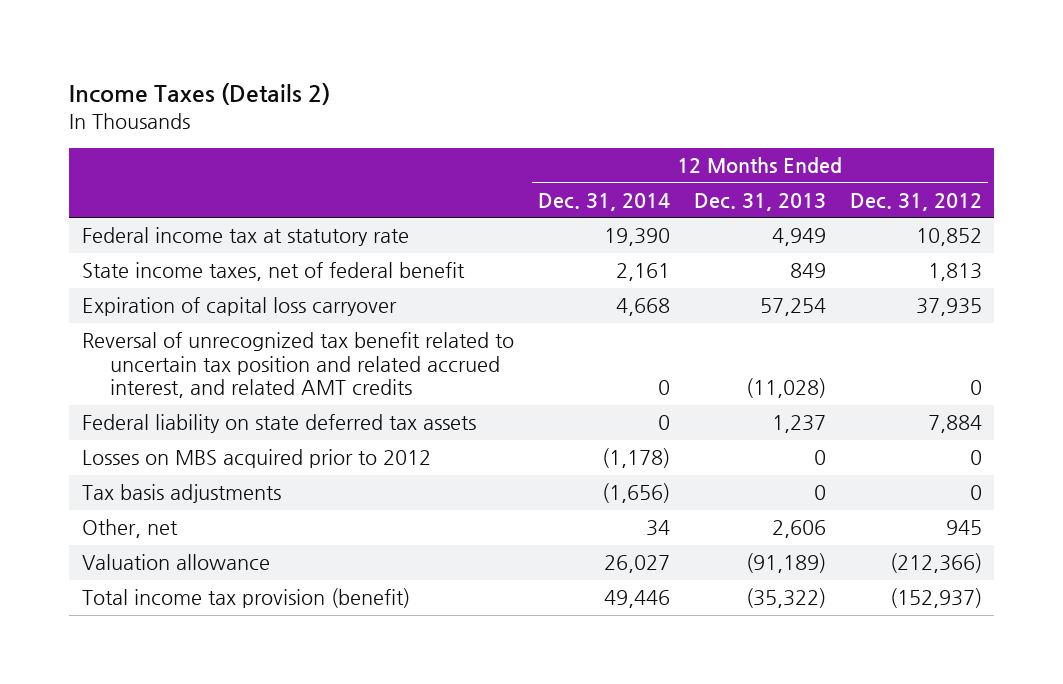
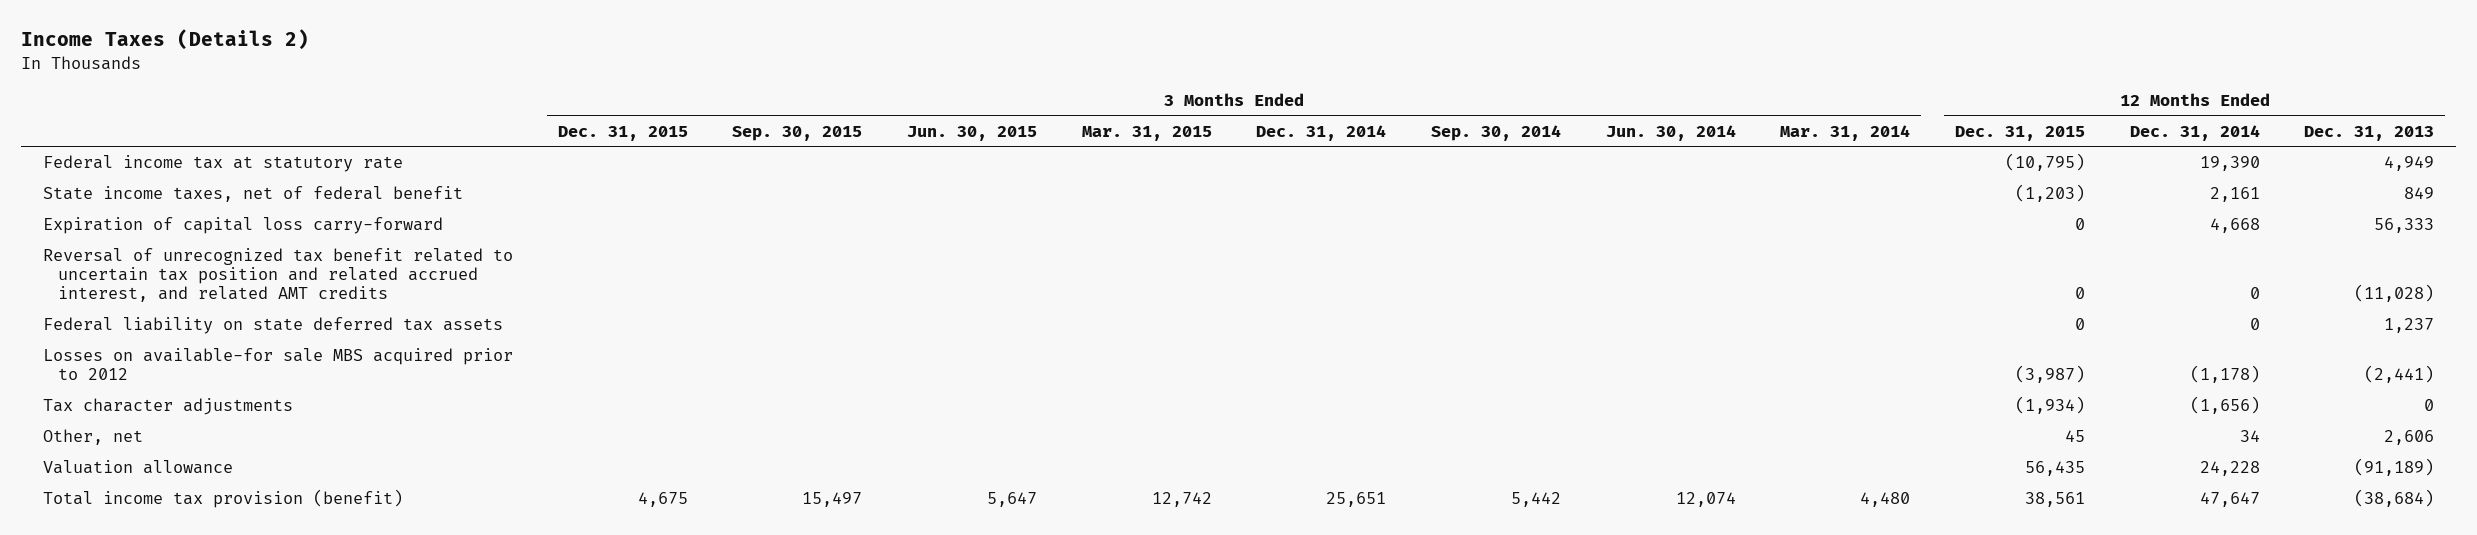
- | 12 Months Ended Dec. 31, 2014 | 12 Months Ended Dec. 31, 2013 | 12 Months Ended Dec. 31, 2012
+ | 3 Months Ended Dec. 31, 2015 | 3 Months Ended Sep. 30, 2015 | 3 Months Ended Jun. 30, 2015 | 3 Months Ended Mar. 31, 2015 | 3 Months Ended Dec. 31, 2014 | 3 Months Ended Sep. 30, 2014 | 3 Months Ended Jun. 30, 2014 | 3 Months Ended Mar. 31, 2014 | 12 Months Ended Dec. 31, 2015 | 12 Months Ended Dec. 31, 2014 | 12 Months Ended Dec. 31, 2013
- Expiration of capital loss carryover | 4,668 | 57,254 | 37,935
+ Expiration of capital loss carry-forward | | | | | | | | | 0 | 4,668 | 56,333
- Losses on MBS acquired prior to 2012 | (1,178) | 0 | 0
- Tax basis adjustments | (1,656) | 0 | 0
+ Losses on available-for sale MBS acquired prior to 2012 | | | | | | | | | (3,987) | (1,178) | (2,441)
+ Tax character adjustments | | | | | | | | | (1,934) | (1,656) | 0
- Valuation allowance | 26,027 | (91,189) | (212,366)
- Total income tax provision (benefit) | 49,446 | (35,322) | (152,937)
+ Valuation allowance | | | | | | | | | 56,435 | 24,228 | (91,189)
+ Total income tax provision (benefit) | 4,675 | 15,497 | 5,647 | 12,742 | 25,651 | 5,442 | 12,074 | 4,480 | 38,561 | 47,647 | (38,684)

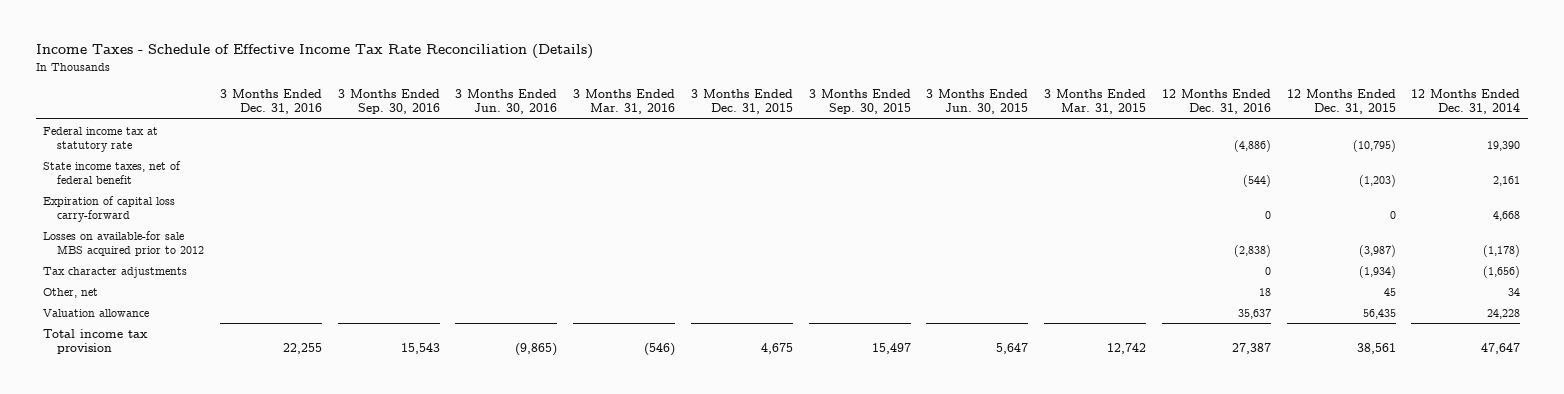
- Income Taxes (Details 2)
+ Income Taxes - Schedule of Effective Income Tax Rate Reconciliation (Details)
- | 3 Months Ended Dec. 31, 2015 | 3 Months Ended Sep. 30, 2015 | 3 Months Ended Jun. 30, 2015 | 3 Months Ended Mar. 31, 2015 | 3 Months Ended Dec. 31, 2014 | 3 Months Ended Sep. 30, 2014 | 3 Months Ended Jun. 30, 2014 | 3 Months Ended Mar. 31, 2014 | 12 Months Ended Dec. 31, 2015 | 12 Months Ended Dec. 31, 2014 | 12 Months Ended Dec. 31, 2013
+ | 3 Months Ended Dec. 31, 2016 | 3 Months Ended Sep. 30, 2016 | 3 Months Ended Jun. 30, 2016 | 3 Months Ended Mar. 31, 2016 | 3 Months Ended Dec. 31, 2015 | 3 Months Ended Sep. 30, 2015 | 3 Months Ended Jun. 30, 2015 | 3 Months Ended Mar. 31, 2015 | 12 Months Ended Dec. 31, 2016 | 12 Months Ended Dec. 31, 2015 | 12 Months Ended Dec. 31, 2014
- Reversal of unrecognized tax benefit related to uncertain tax position and related accrued interest, and related AMT credits | | | | | | | | | 0 | 0 | (11,028)
- Federal liability on state deferred tax assets | | | | | | | | | 0 | 0 | 1,237
- Total income tax provision (benefit) | 4,675 | 15,497 | 5,647 | 12,742 | 25,651 | 5,442 | 12,074 | 4,480 | 38,561 | 47,647 | (38,684)
+ Total income tax provision | 22,255 | 15,543 | (9,865) | (546) | 4,675 | 15,497 | 5,647 | 12,742 | 27,387 | 38,561 | 47,647

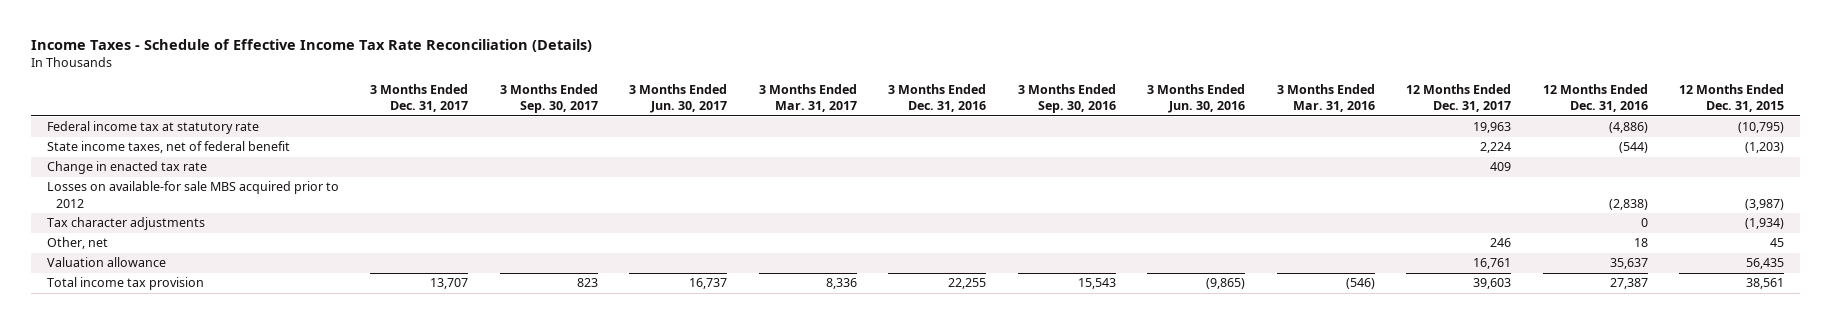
- | 3 Months Ended Dec. 31, 2016 | 3 Months Ended Sep. 30, 2016 | 3 Months Ended Jun. 30, 2016 | 3 Months Ended Mar. 31, 2016 | 3 Months Ended Dec. 31, 2015 | 3 Months Ended Sep. 30, 2015 | 3 Months Ended Jun. 30, 2015 | 3 Months Ended Mar. 31, 2015 | 12 Months Ended Dec. 31, 2016 | 12 Months Ended Dec. 31, 2015 | 12 Months Ended Dec. 31, 2014
+ | 3 Months Ended Dec. 31, 2017 | 3 Months Ended Sep. 30, 2017 | 3 Months Ended Jun. 30, 2017 | 3 Months Ended Mar. 31, 2017 | 3 Months Ended Dec. 31, 2016 | 3 Months Ended Sep. 30, 2016 | 3 Months Ended Jun. 30, 2016 | 3 Months Ended Mar. 31, 2016 | 12 Months Ended Dec. 31, 2017 | 12 Months Ended Dec. 31, 2016 | 12 Months Ended Dec. 31, 2015
- Expiration of capital loss carry-forward | | | | | | | | | 0 | 0 | 4,668
+ Change in enacted tax rate | | | | | | | | | 409 | |

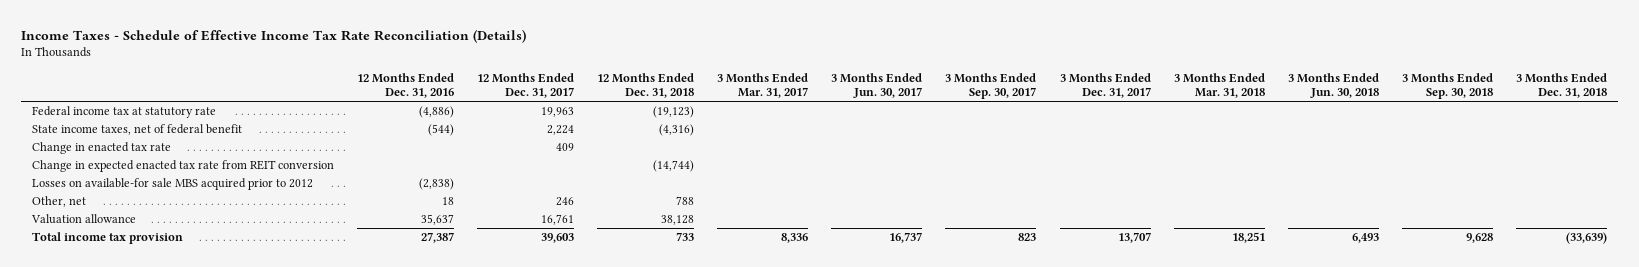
- | 3 Months Ended Dec. 31, 2017 | 3 Months Ended Sep. 30, 2017 | 3 Months Ended Jun. 30, 2017 | 3 Months Ended Mar. 31, 2017 | 3 Months Ended Dec. 31, 2016 | 3 Months Ended Sep. 30, 2016 | 3 Months Ended Jun. 30, 2016 | 3 Months Ended Mar. 31, 2016 | 12 Months Ended Dec. 31, 2017 | 12 Months Ended Dec. 31, 2016 | 12 Months Ended Dec. 31, 2015
+ | 12 Months Ended Dec. 31, 2016 | 12 Months Ended Dec. 31, 2017 | 12 Months Ended Dec. 31, 2018 | 3 Months Ended Mar. 31, 2017 | 3 Months Ended Jun. 30, 2017 | 3 Months Ended Sep. 30, 2017 | 3 Months Ended Dec. 31, 2017 | 3 Months Ended Mar. 31, 2018 | 3 Months Ended Jun. 30, 2018 | 3 Months Ended Sep. 30, 2018 | 3 Months Ended Dec. 31, 2018
+ Change in expected enacted tax rate from REIT conversion | | | (14,744) | | | | | | | |
- Tax character adjustments | | | | | | | | | | 0 | (1,934)

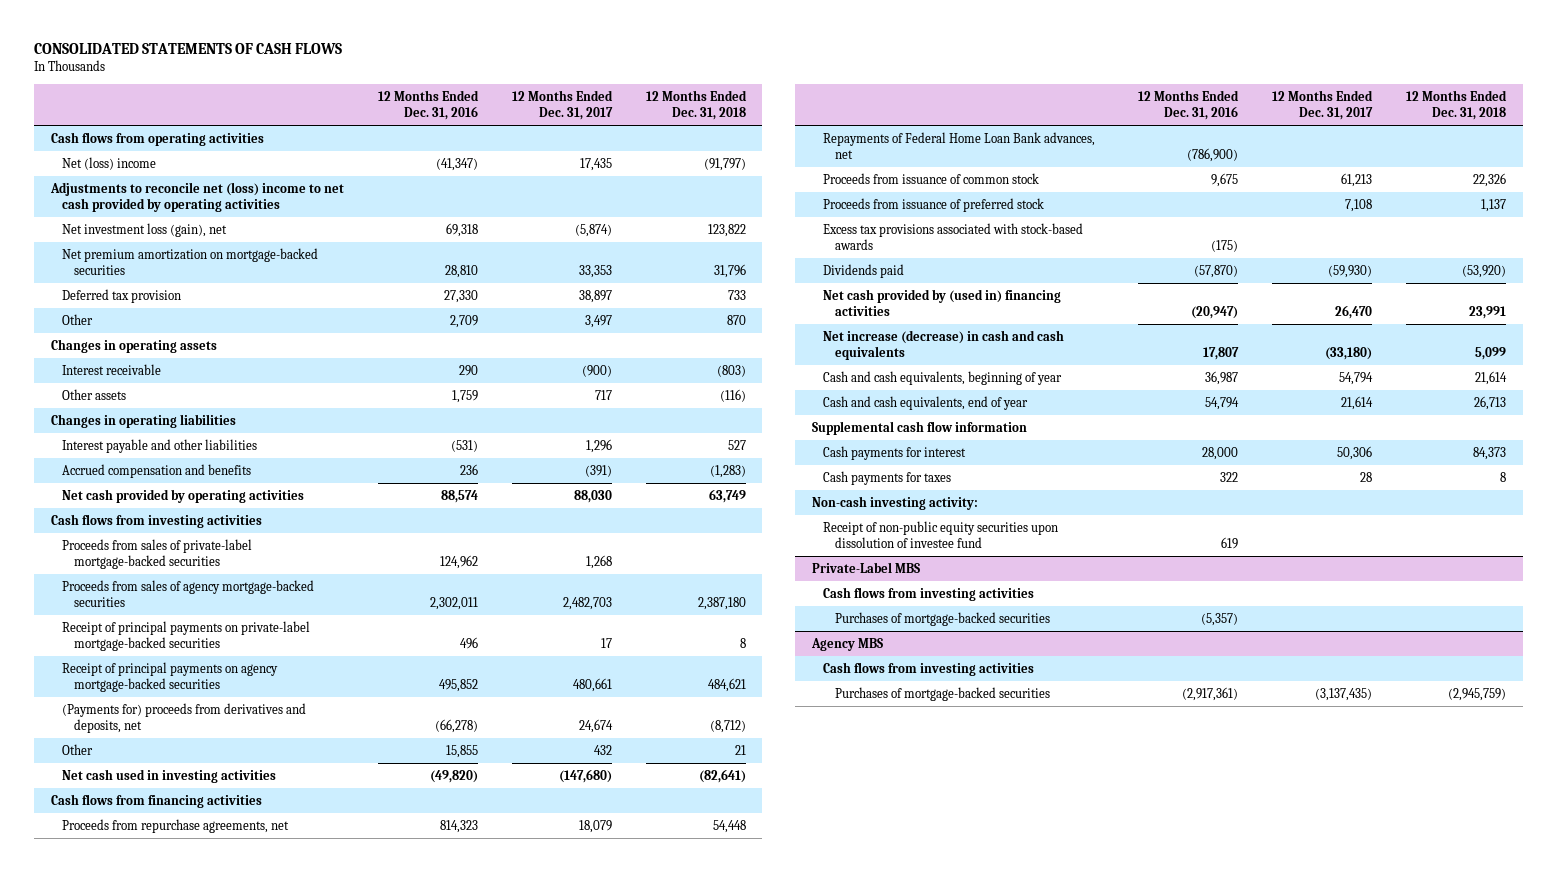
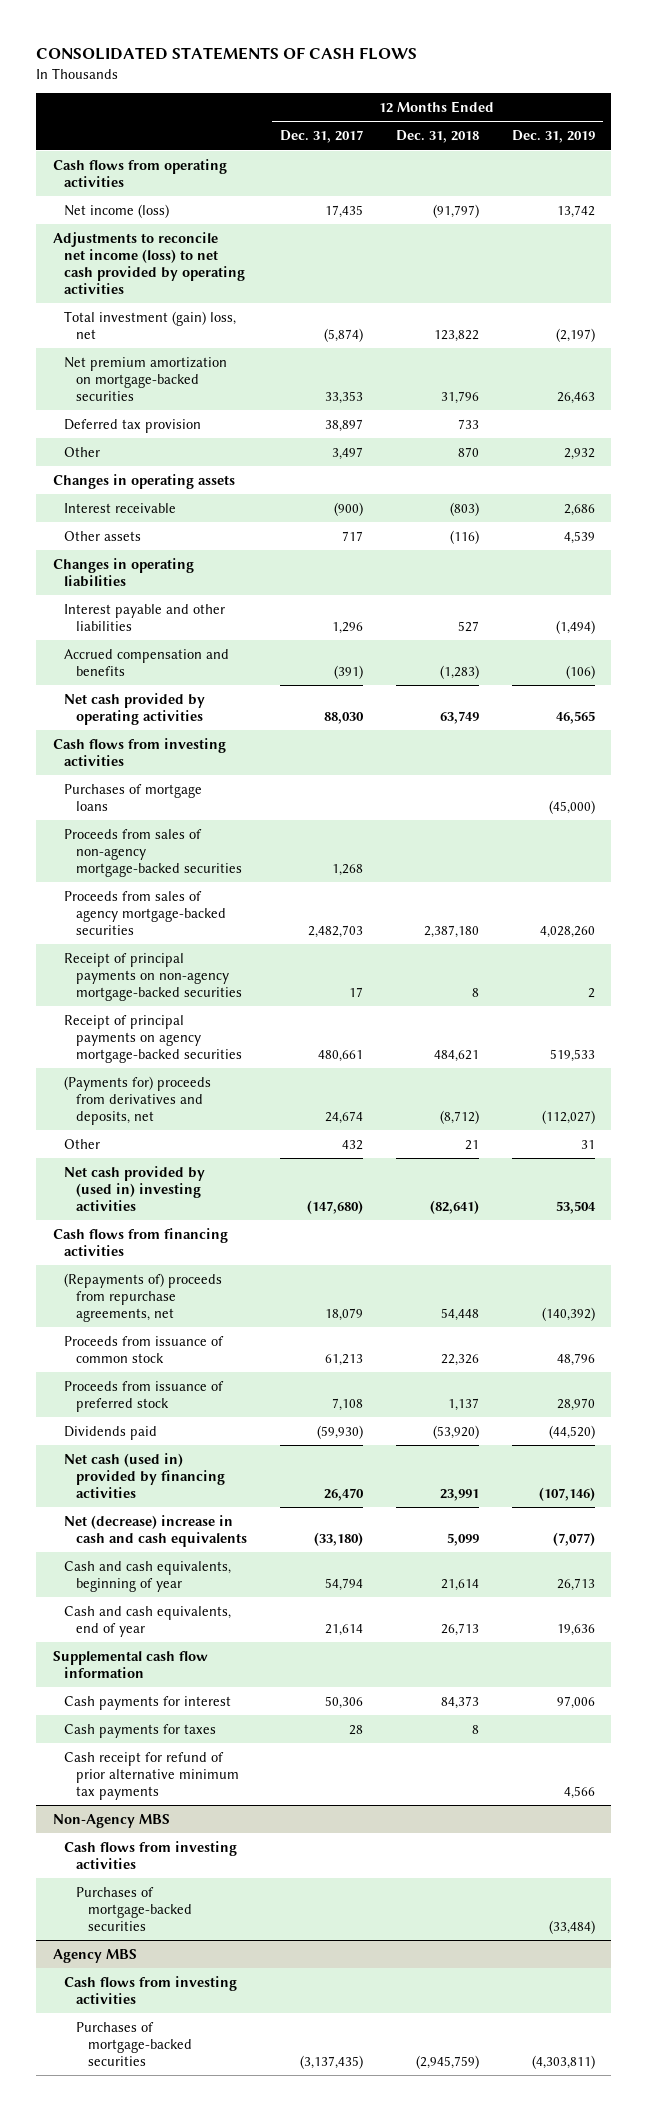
- | 12 Months Ended Dec. 31, 2016 | 12 Months Ended Dec. 31, 2017 | 12 Months Ended Dec. 31, 2018
+ | 12 Months Ended Dec. 31, 2017 | 12 Months Ended Dec. 31, 2018 | 12 Months Ended Dec. 31, 2019
- Net (loss) income | (41,347) | 17,435 | (91,797)
- Adjustments to reconcile net (loss) income to net cash provided by operating activities
- Net investment loss (gain), net | 69,318 | (5,874) | 123,822
+ Net income (loss) | 17,435 | (91,797) | 13,742
+ Adjustments to reconcile net income (loss) to net cash provided by operating activities
+ Total investment (gain) loss, net | (5,874) | 123,822 | (2,197)
- Proceeds from sales of private-label mortgage-backed securities | 124,962 | 1,268 |
+ Purchases of mortgage loans | | | (45,000)
+ Proceeds from sales of non-agency mortgage-backed securities | 1,268 | |
- Receipt of principal payments on private-label mortgage-backed securities | 496 | 17 | 8
+ Receipt of principal payments on non-agency mortgage-backed securities | 17 | 8 | 2
- Net cash used in investing activities | (49,820) | (147,680) | (82,641)
+ Net cash provided by (used in) investing activities | (147,680) | (82,641) | 53,504
- Proceeds from repurchase agreements, net | 814,323 | 18,079 | 54,448
- Repayments of Federal Home Loan Bank advances, net | (786,900) | |
+ (Repayments of) proceeds from repurchase agreements, net | 18,079 | 54,448 | (140,392)
- Excess tax provisions associated with stock-based awards | (175) | |
- Net cash provided by (used in) financing activities | (20,947) | 26,470 | 23,991
- Net increase (decrease) in cash and cash equivalents | 17,807 | (33,180) | 5,099
+ Net cash (used in) provided by financing activities | 26,470 | 23,991 | (107,146)
+ Net (decrease) increase in cash and cash equivalents | (33,180) | 5,099 | (7,077)
- Non-cash investing activity:
- Receipt of non-public equity securities upon dissolution of investee fund | 619 | |
- Private-Label MBS
+ Cash receipt for refund of prior alternative minimum tax payments | | | 4,566
+ Non-Agency MBS

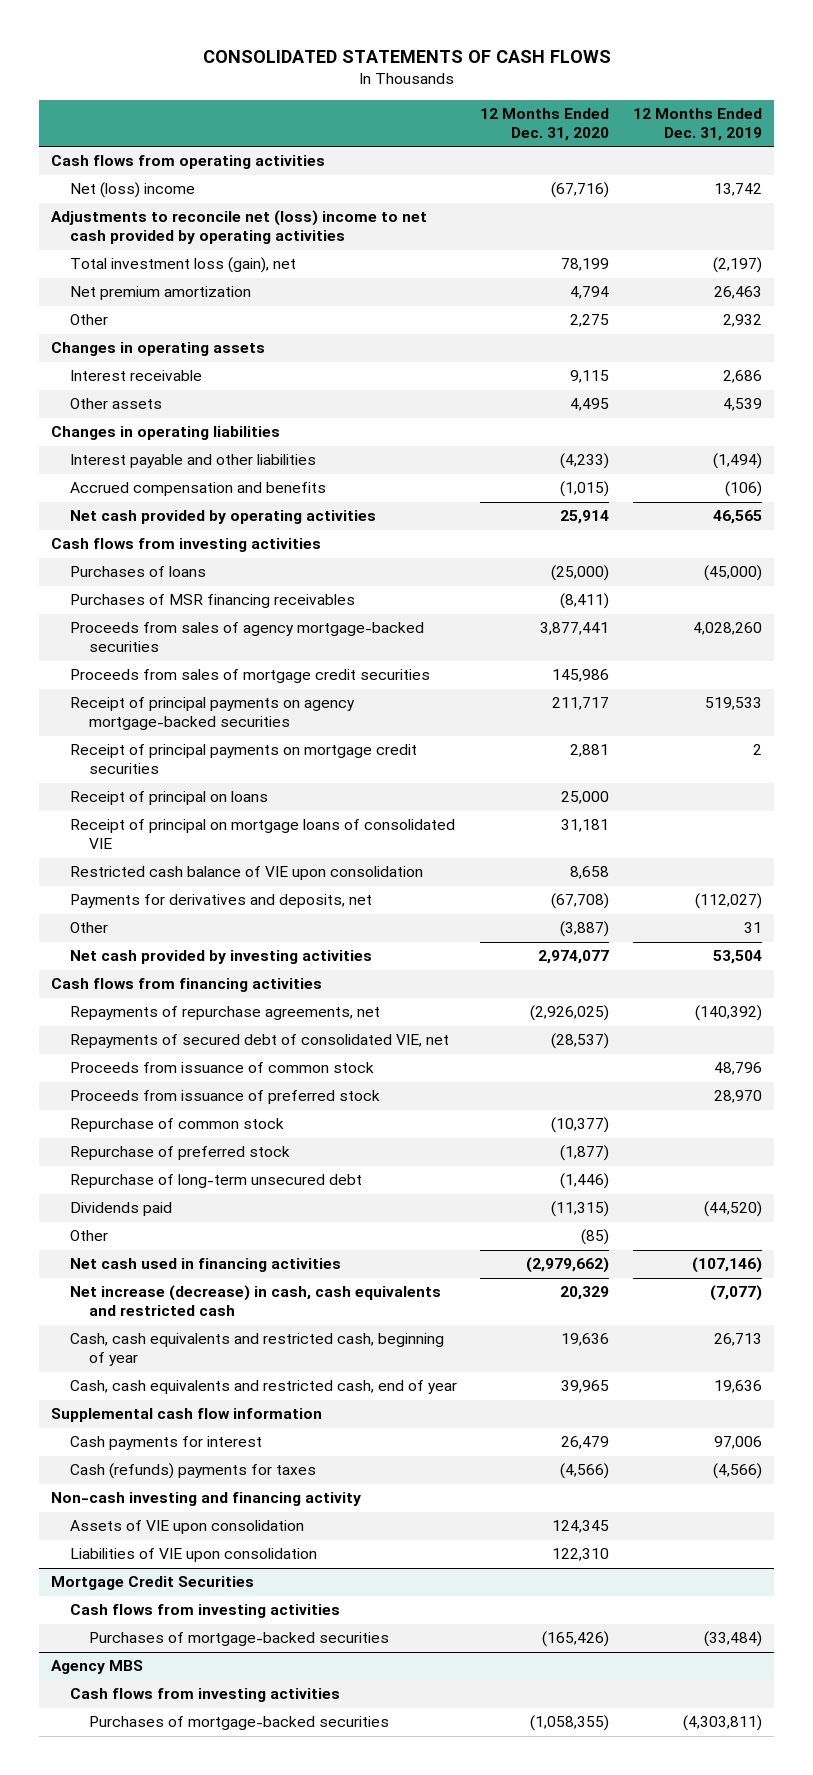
- | 12 Months Ended Dec. 31, 2017 | 12 Months Ended Dec. 31, 2018 | 12 Months Ended Dec. 31, 2019
+ | 12 Months Ended Dec. 31, 2020 | 12 Months Ended Dec. 31, 2019
- Net income (loss) | 17,435 | (91,797) | 13,742
- Adjustments to reconcile net income (loss) to net cash provided by operating activities
- Total investment (gain) loss, net | (5,874) | 123,822 | (2,197)
- Net premium amortization on mortgage-backed securities | 33,353 | 31,796 | 26,463
- Deferred tax provision | 38,897 | 733 |
+ Net (loss) income | (67,716) | 13,742
+ Adjustments to reconcile net (loss) income to net cash provided by operating activities
+ Total investment loss (gain), net | 78,199 | (2,197)
+ Net premium amortization | 4,794 | 26,463
- Purchases of mortgage loans | | | (45,000)
- Proceeds from sales of non-agency mortgage-backed securities | 1,268 | |
+ Purchases of loans | (25,000) | (45,000)
+ Purchases of MSR financing receivables | (8,411) |
- Receipt of principal payments on non-agency mortgage-backed securities | 17 | 8 | 2
+ Proceeds from sales of mortgage credit securities | 145,986 |
- (Payments for) proceeds from derivatives and deposits, net | 24,674 | (8,712) | (112,027)
+ Receipt of principal payments on mortgage credit securities | 2,881 | 2
+ Receipt of principal on loans | 25,000 |
+ Receipt of principal on mortgage loans of consolidated VIE | 31,181 |
+ Restricted cash balance of VIE upon consolidation | 8,658 |
+ Payments for derivatives and deposits, net | (67,708) | (112,027)
- Net cash provided by (used in) investing activities | (147,680) | (82,641) | 53,504
+ Net cash provided by investing activities | 2,974,077 | 53,504
- (Repayments of) proceeds from repurchase agreements, net | 18,079 | 54,448 | (140,392)
+ Repayments of repurchase agreements, net | (2,926,025) | (140,392)
+ Repayments of secured debt of consolidated VIE, net | (28,537) |
+ Repurchase of common stock | (10,377) |
+ Repurchase of preferred stock | (1,877) |
+ Repurchase of long-term unsecured debt | (1,446) |
- Net cash (used in) provided by financing activities | 26,470 | 23,991 | (107,146)
- Net (decrease) increase in cash and cash equivalents | (33,180) | 5,099 | (7,077)
- Cash and cash equivalents, beginning of year | 54,794 | 21,614 | 26,713
- Cash and cash equivalents, end of year | 21,614 | 26,713 | 19,636
+ Other | (85) |
+ Net cash used in financing activities | (2,979,662) | (107,146)
+ Net increase (decrease) in cash, cash equivalents and restricted cash | 20,329 | (7,077)
+ Cash, cash equivalents and restricted cash, beginning of year | 19,636 | 26,713
+ Cash, cash equivalents and restricted cash, end of year | 39,965 | 19,636
- Cash payments for taxes | 28 | 8 |
- Cash receipt for refund of prior alternative minimum tax payments | | | 4,566
- Non-Agency MBS
+ Cash (refunds) payments for taxes | (4,566) | (4,566)
+ Non-cash investing and financing activity
+ Assets of VIE upon consolidation | 124,345 |
+ Liabilities of VIE upon consolidation | 122,310 |
+ Mortgage Credit Securities

